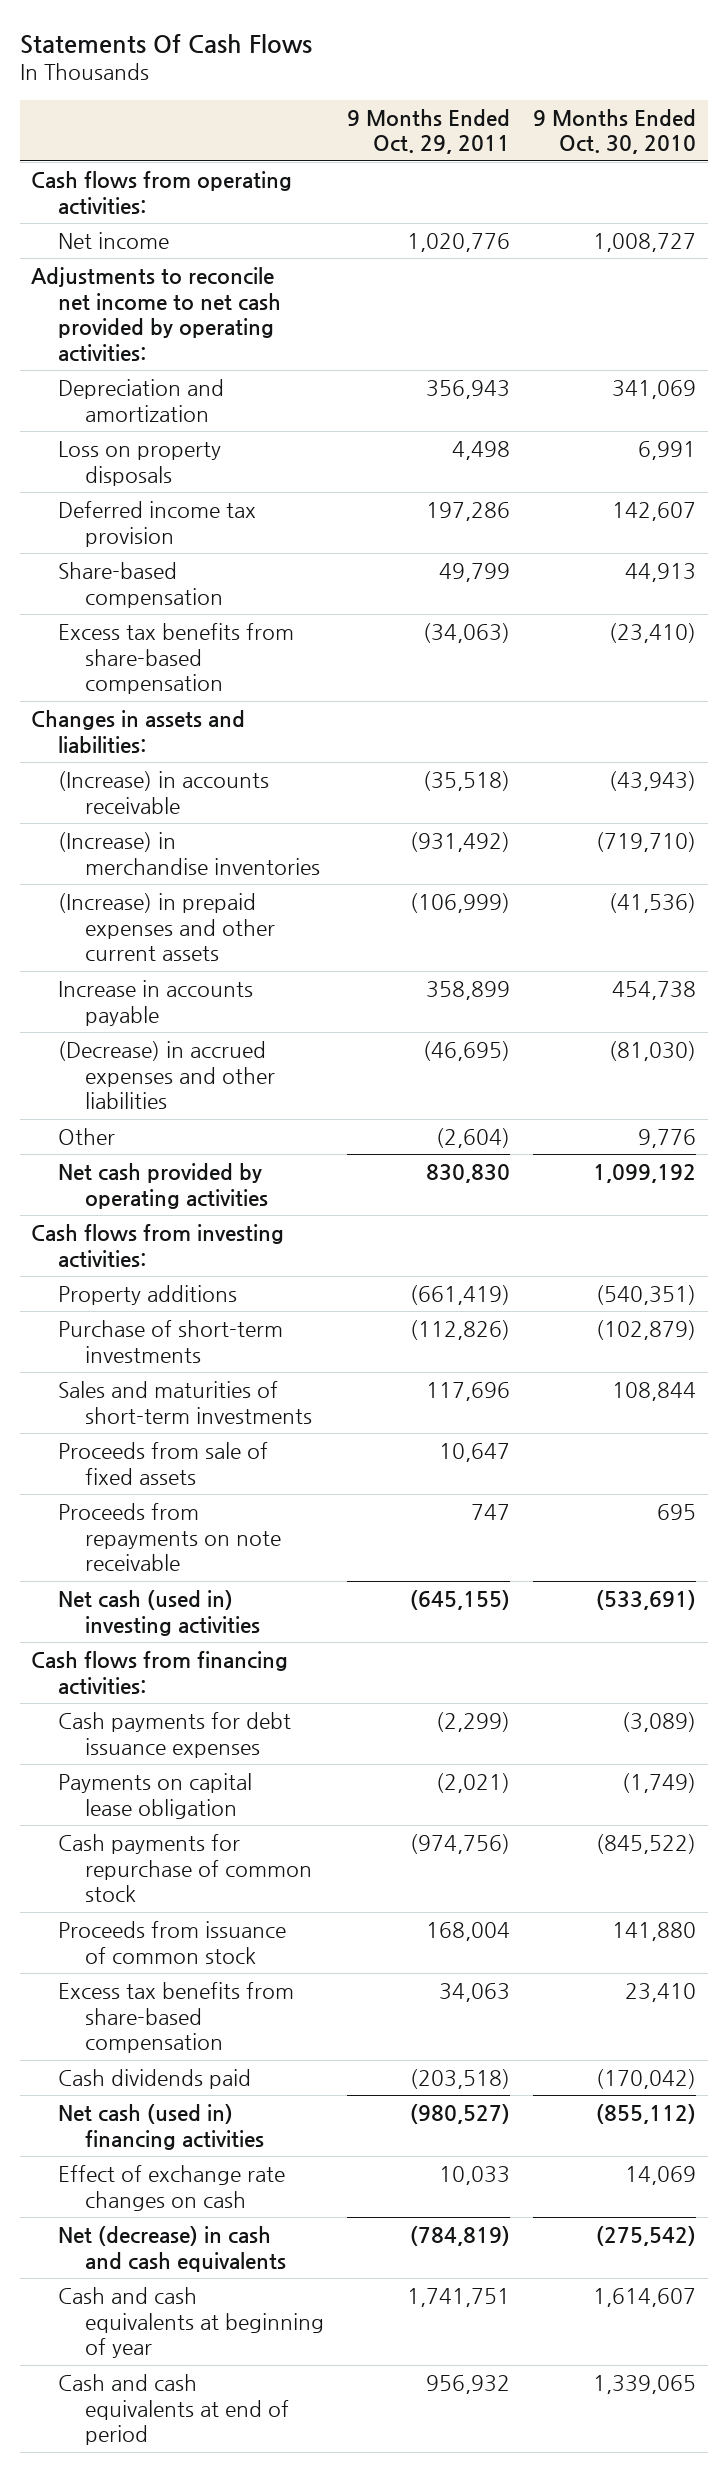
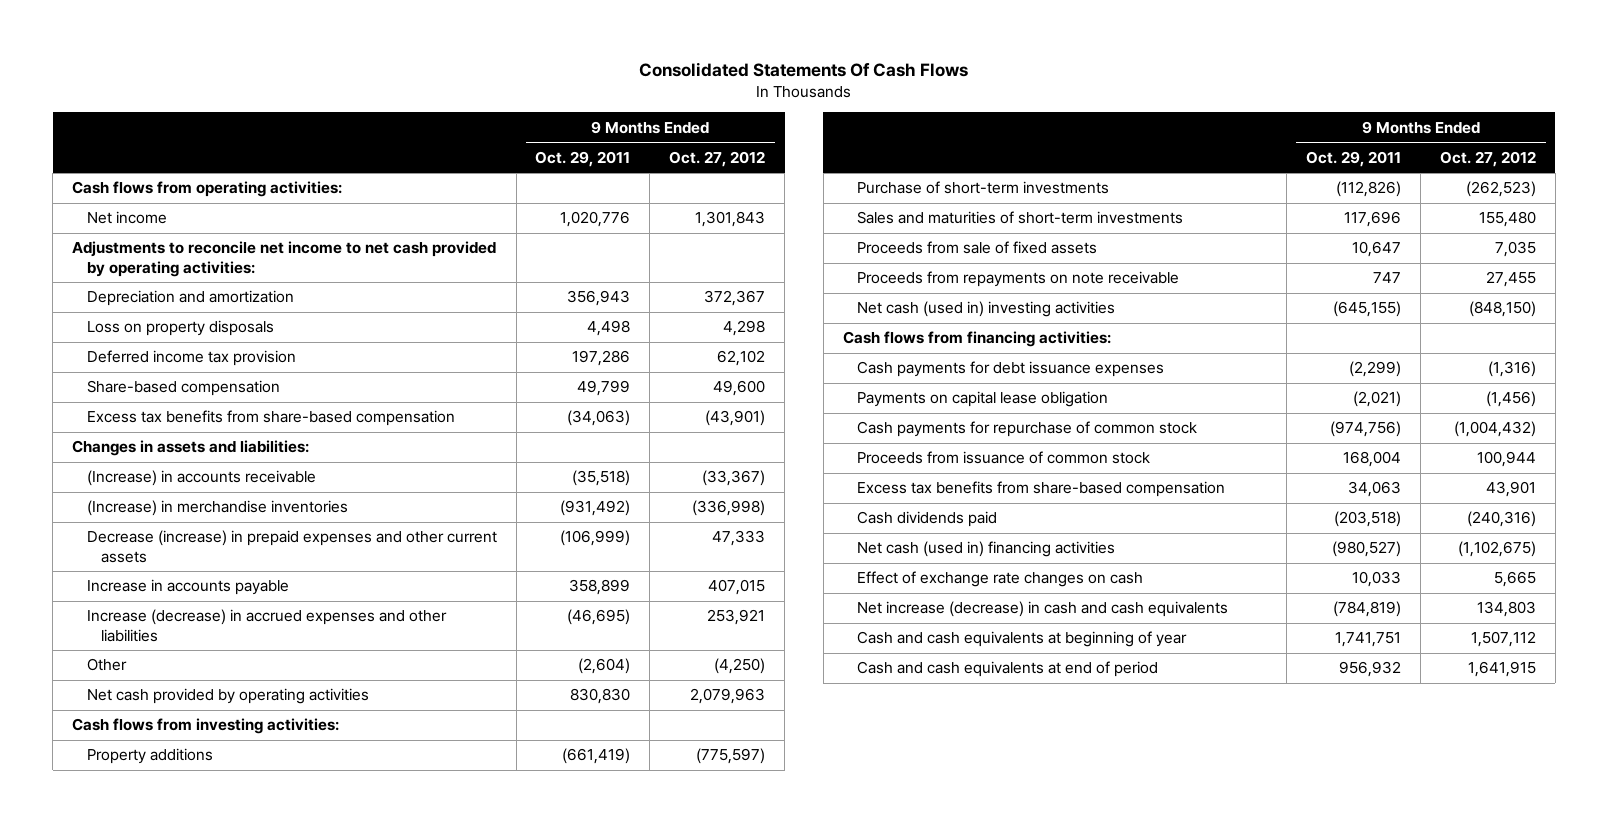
- Statements Of Cash Flows
+ Consolidated Statements Of Cash Flows
- | 9 Months Ended Oct. 29, 2011 | 9 Months Ended Oct. 30, 2010
+ | 9 Months Ended Oct. 29, 2011 | 9 Months Ended Oct. 27, 2012
- (Increase) in prepaid expenses and other current assets | (106,999) | (41,536)
+ Decrease (increase) in prepaid expenses and other current assets | (106,999) | 47,333
- (Decrease) in accrued expenses and other liabilities | (46,695) | (81,030)
+ Increase (decrease) in accrued expenses and other liabilities | (46,695) | 253,921
- Net (decrease) in cash and cash equivalents | (784,819) | (275,542)
+ Net increase (decrease) in cash and cash equivalents | (784,819) | 134,803

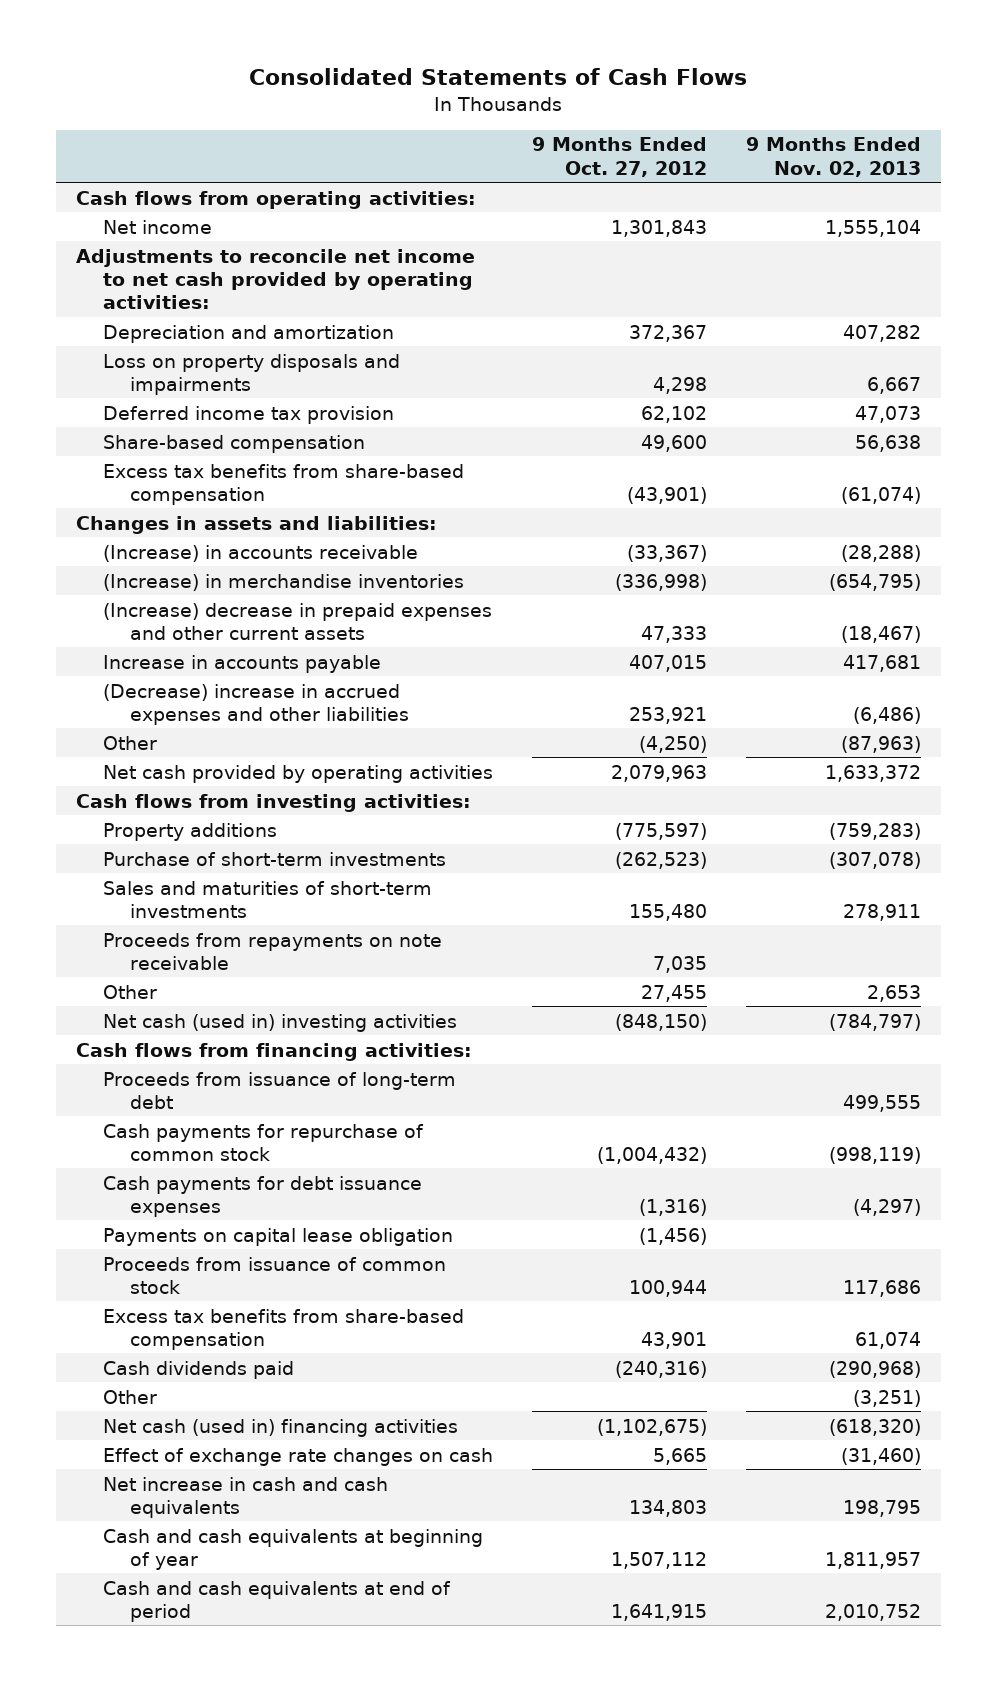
- Consolidated Statements Of Cash Flows
+ Consolidated Statements of Cash Flows
- | 9 Months Ended Oct. 29, 2011 | 9 Months Ended Oct. 27, 2012
+ | 9 Months Ended Oct. 27, 2012 | 9 Months Ended Nov. 02, 2013
- Loss on property disposals | 4,498 | 4,298
+ Loss on property disposals and impairments | 4,298 | 6,667
- Decrease (increase) in prepaid expenses and other current assets | (106,999) | 47,333
+ (Increase) decrease in prepaid expenses and other current assets | 47,333 | (18,467)
- Increase (decrease) in accrued expenses and other liabilities | (46,695) | 253,921
+ (Decrease) increase in accrued expenses and other liabilities | 253,921 | (6,486)
- Proceeds from sale of fixed assets | 10,647 | 7,035
- Proceeds from repayments on note receivable | 747 | 27,455
+ Proceeds from repayments on note receivable | 7,035 |
+ Other | 27,455 | 2,653
+ Proceeds from issuance of long-term debt | | 499,555
moved up: Cash payments for repurchase of common stock | (1,004,432) | (998,119)
+ Other | | (3,251)
- Net increase (decrease) in cash and cash equivalents | (784,819) | 134,803
+ Net increase in cash and cash equivalents | 134,803 | 198,795

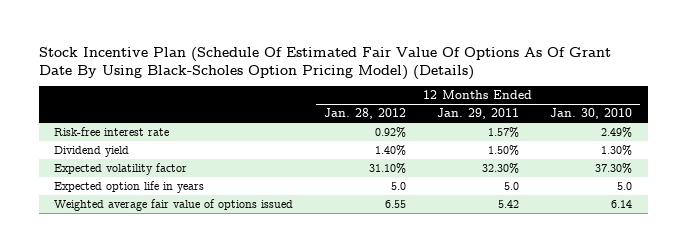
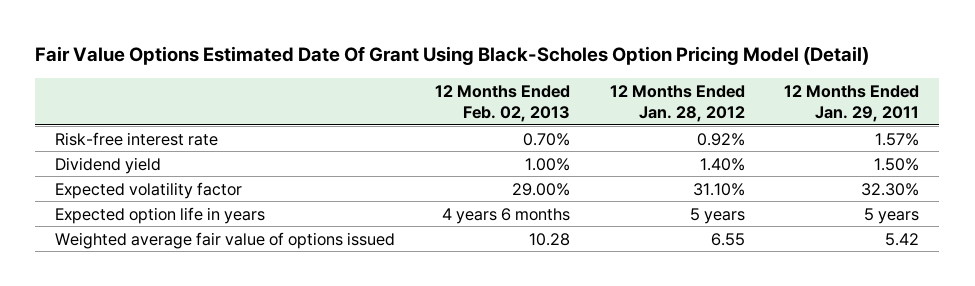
- Stock Incentive Plan (Schedule Of Estimated Fair Value Of Options As Of Grant Date By Using Black-Scholes Option Pricing Model) (Details)
+ Fair Value Options Estimated Date Of Grant Using Black-Scholes Option Pricing Model (Detail)
- | 12 Months Ended Jan. 28, 2012 | 12 Months Ended Jan. 29, 2011 | 12 Months Ended Jan. 30, 2010
+ | 12 Months Ended Feb. 02, 2013 | 12 Months Ended Jan. 28, 2012 | 12 Months Ended Jan. 29, 2011
- Expected option life in years | 5.0 | 5.0 | 5.0
+ Expected option life in years | 4 years 6 months | 5 years | 5 years

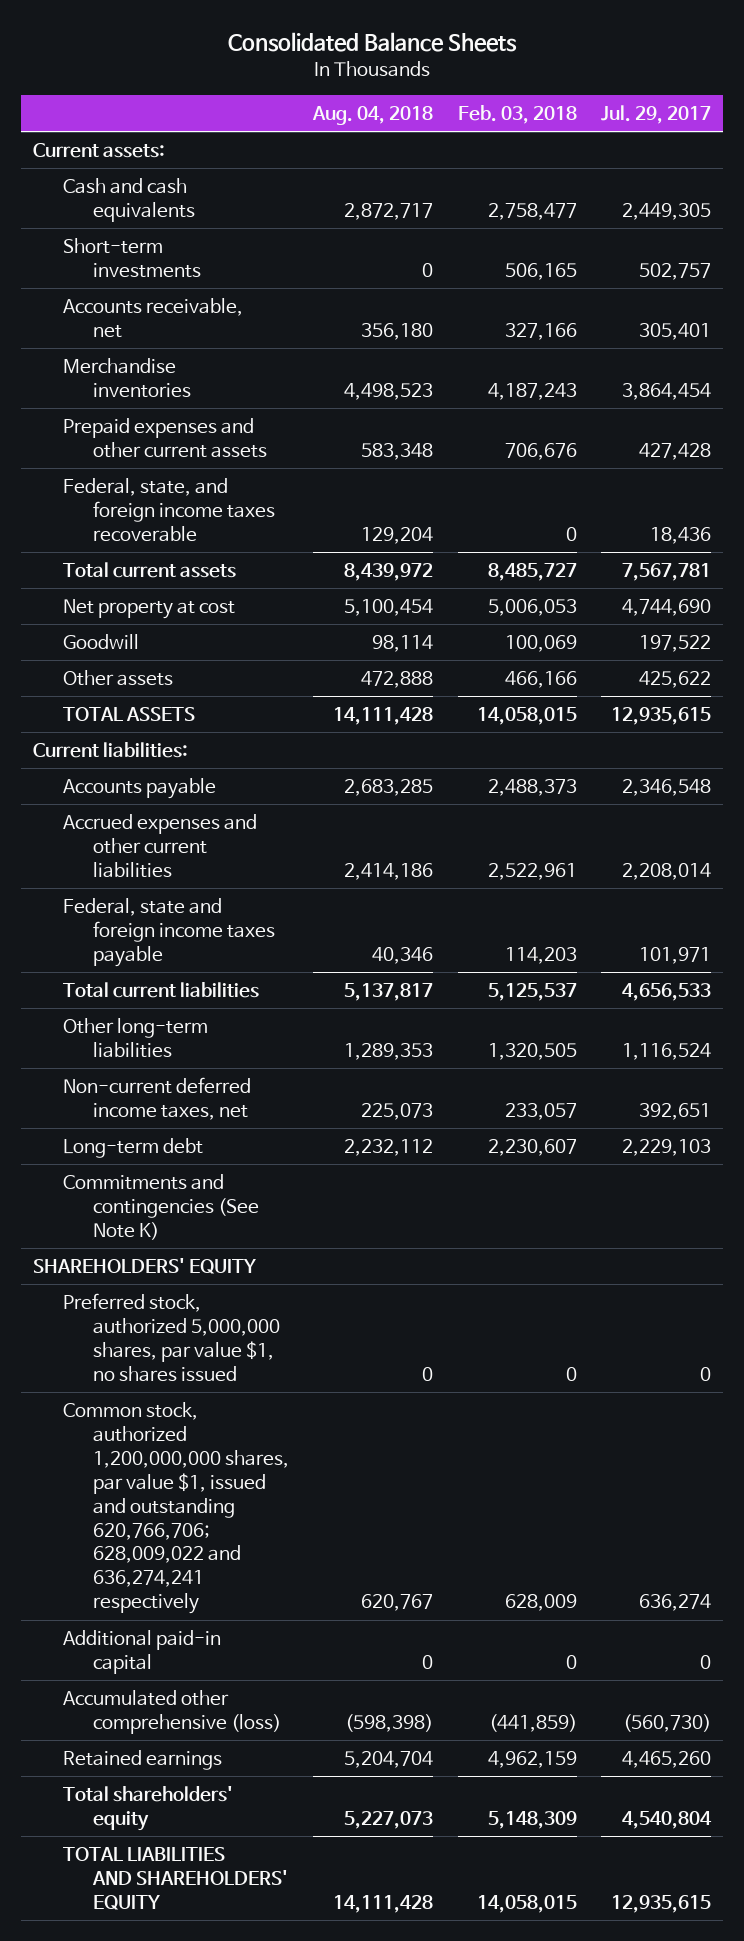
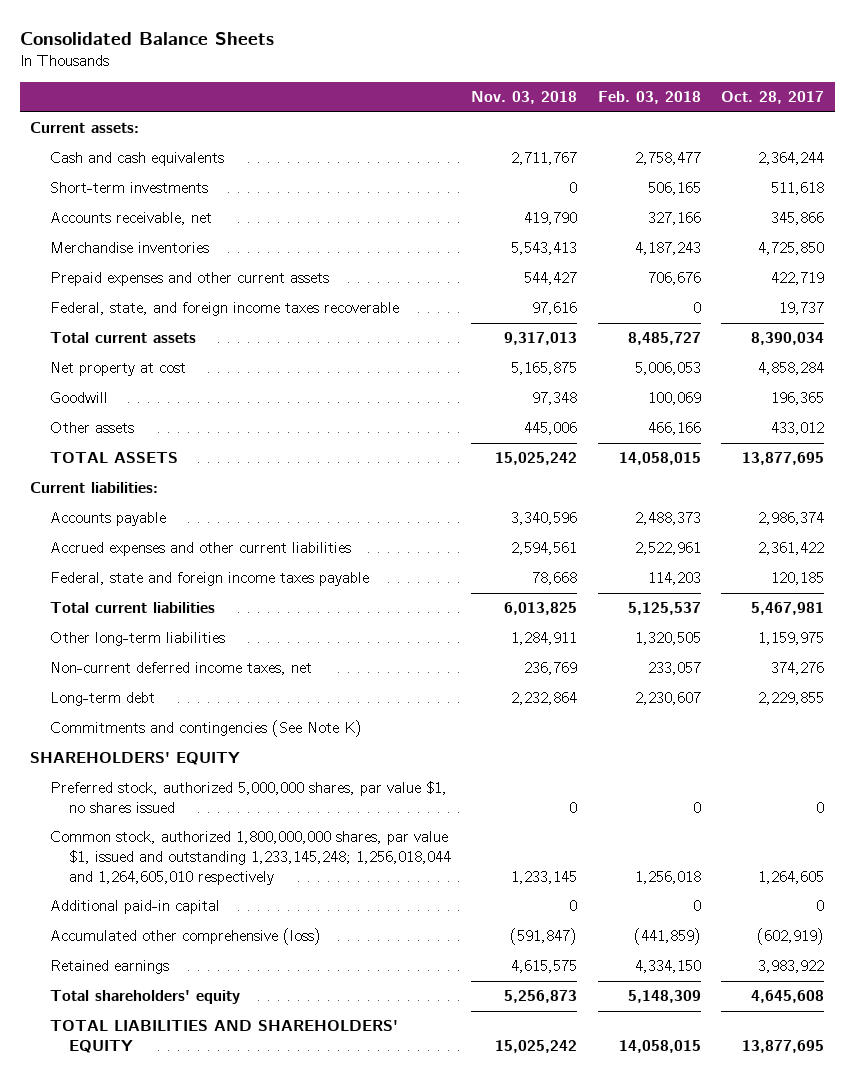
- | Aug. 04, 2018 | Feb. 03, 2018 | Jul. 29, 2017
+ | Nov. 03, 2018 | Feb. 03, 2018 | Oct. 28, 2017
- Common stock, authorized 1,200,000,000 shares, par value $1, issued and outstanding 620,766,706; 628,009,022 and 636,274,241 respectively | 620,767 | 628,009 | 636,274
+ Common stock, authorized 1,800,000,000 shares, par value $1, issued and outstanding 1,233,145,248; 1,256,018,044 and 1,264,605,010 respectively | 1,233,145 | 1,256,018 | 1,264,605
- Retained earnings | 5,204,704 | 4,962,159 | 4,465,260
+ Retained earnings | 4,615,575 | 4,334,150 | 3,983,922

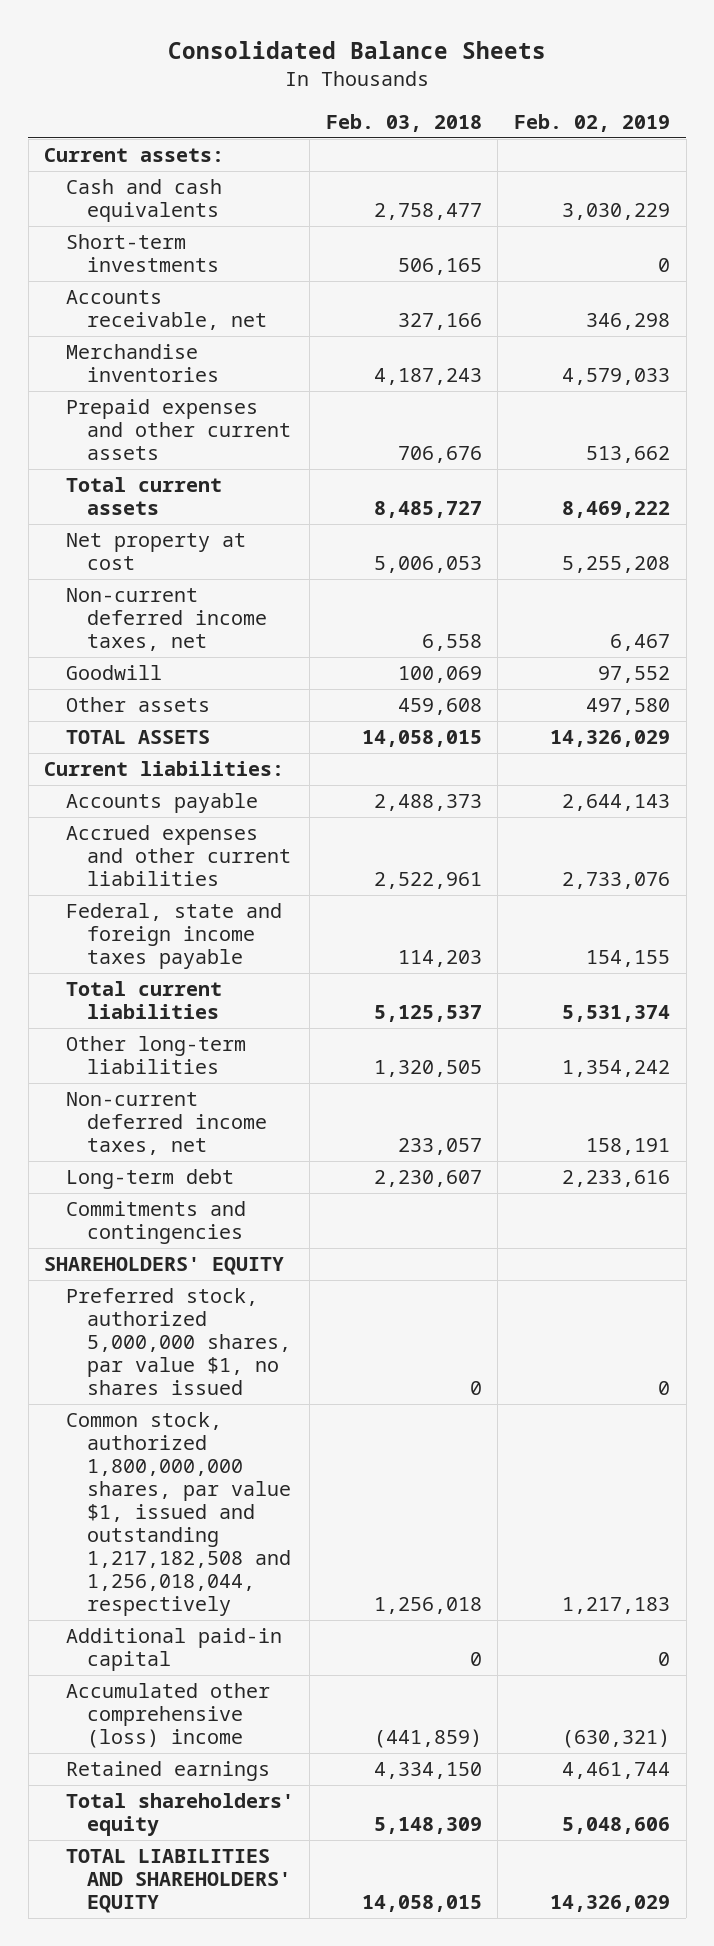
- | Nov. 03, 2018 | Feb. 03, 2018 | Oct. 28, 2017
+ | Feb. 03, 2018 | Feb. 02, 2019
- Federal, state, and foreign income taxes recoverable | 97,616 | 0 | 19,737
+ Non-current deferred income taxes, net | 6,558 | 6,467
- Other assets | 445,006 | 466,166 | 433,012
+ Other assets | 459,608 | 497,580
- Commitments and contingencies (See Note K)
+ Commitments and contingencies
- Common stock, authorized 1,800,000,000 shares, par value $1, issued and outstanding 1,233,145,248; 1,256,018,044 and 1,264,605,010 respectively | 1,233,145 | 1,256,018 | 1,264,605
+ Common stock, authorized 1,800,000,000 shares, par value $1, issued and outstanding 1,217,182,508 and 1,256,018,044, respectively | 1,256,018 | 1,217,183
- Accumulated other comprehensive (loss) | (591,847) | (441,859) | (602,919)
+ Accumulated other comprehensive (loss) income | (441,859) | (630,321)

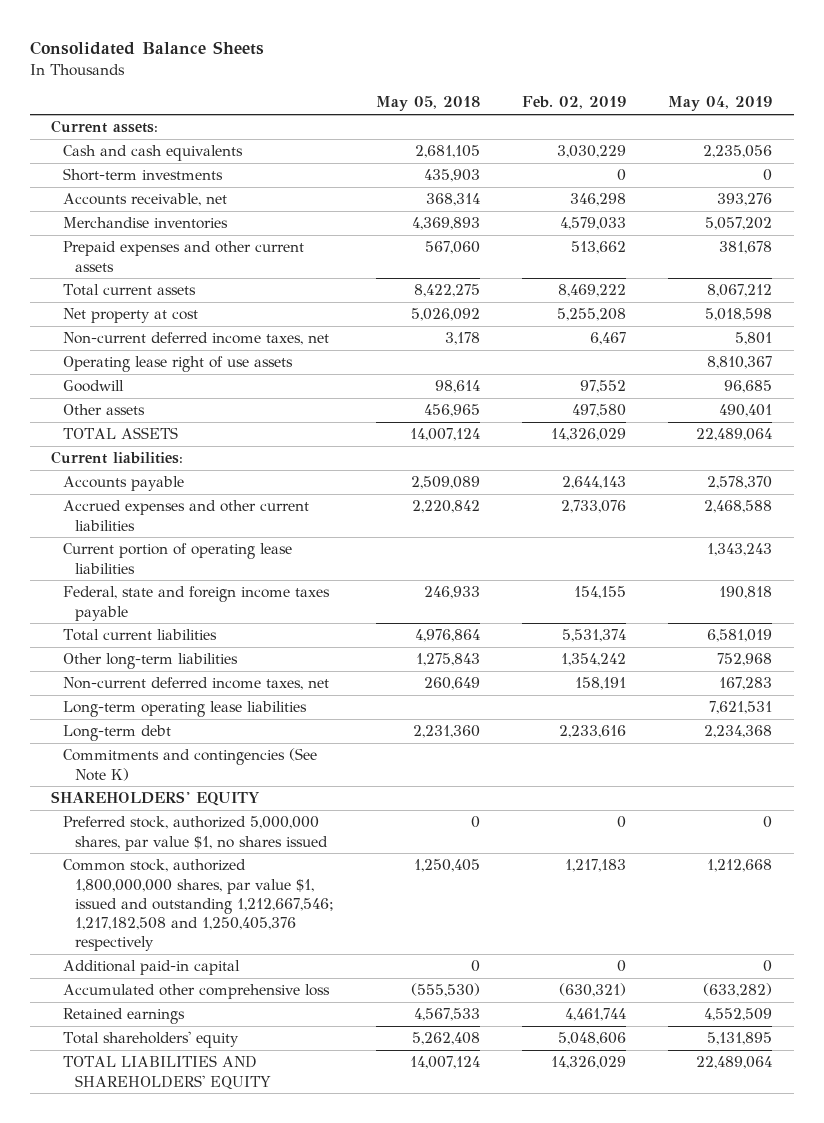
- | Feb. 03, 2018 | Feb. 02, 2019
+ | May 05, 2018 | Feb. 02, 2019 | May 04, 2019
+ Operating lease right of use assets | | | 8,810,367
+ Current portion of operating lease liabilities | | | 1,343,243
+ Long-term operating lease liabilities | | | 7,621,531
- Commitments and contingencies
+ Commitments and contingencies (See Note K)
- Common stock, authorized 1,800,000,000 shares, par value $1, issued and outstanding 1,217,182,508 and 1,256,018,044, respectively | 1,256,018 | 1,217,183
+ Common stock, authorized 1,800,000,000 shares, par value $1, issued and outstanding 1,212,667,546; 1,217,182,508 and 1,250,405,376 respectively | 1,250,405 | 1,217,183 | 1,212,668
- Accumulated other comprehensive (loss) income | (441,859) | (630,321)
+ Accumulated other comprehensive loss | (555,530) | (630,321) | (633,282)

